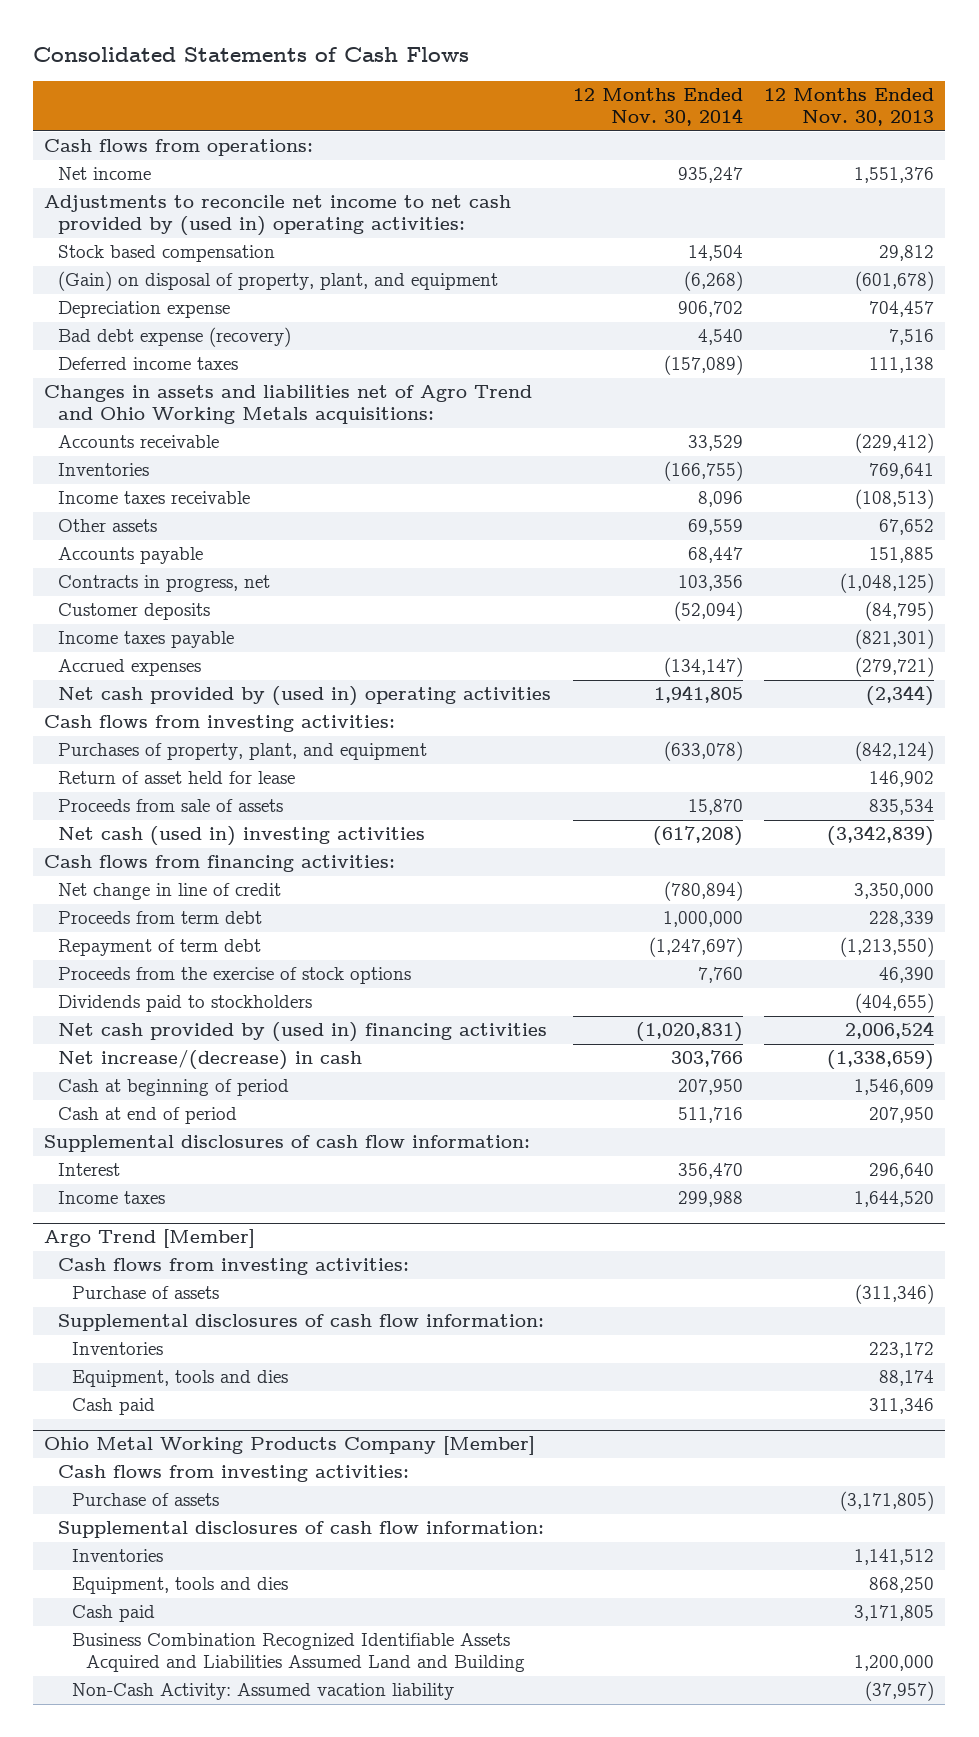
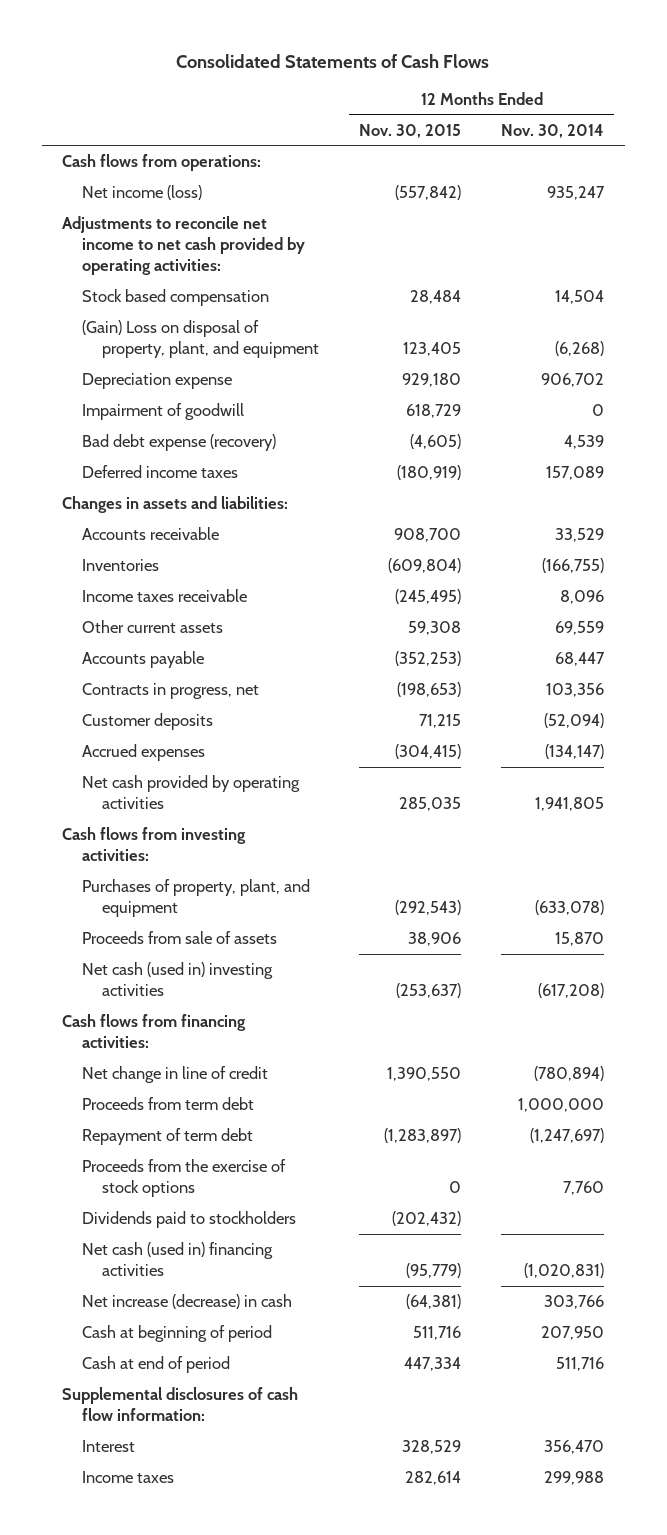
- | 12 Months Ended Nov. 30, 2014 | 12 Months Ended Nov. 30, 2013
+ | 12 Months Ended Nov. 30, 2015 | 12 Months Ended Nov. 30, 2014
- Net income | 935,247 | 1,551,376
- Adjustments to reconcile net income to net cash provided by (used in) operating activities:
+ Net income (loss) | (557,842) | 935,247
+ Adjustments to reconcile net income to net cash provided by operating activities:
- (Gain) on disposal of property, plant, and equipment | (6,268) | (601,678)
+ (Gain) Loss on disposal of property, plant, and equipment | 123,405 | (6,268)
- Bad debt expense (recovery) | 4,540 | 7,516
- Deferred income taxes | (157,089) | 111,138
- Changes in assets and liabilities net of Agro Trend and Ohio Working Metals acquisitions:
+ Impairment of goodwill | 618,729 | 0
+ Bad debt expense (recovery) | (4,605) | 4,539
+ Deferred income taxes | (180,919) | 157,089
+ Changes in assets and liabilities:
- Other assets | 69,559 | 67,652
+ Other current assets | 59,308 | 69,559
- Income taxes payable | | (821,301)
- Net cash provided by (used in) operating activities | 1,941,805 | (2,344)
+ Net cash provided by operating activities | 285,035 | 1,941,805
- Return of asset held for lease | | 146,902
- Net cash provided by (used in) financing activities | (1,020,831) | 2,006,524
- Net increase/(decrease) in cash | 303,766 | (1,338,659)
+ Net cash (used in) financing activities | (95,779) | (1,020,831)
+ Net increase (decrease) in cash | (64,381) | 303,766
- Argo Trend [Member]
- Cash flows from investing activities:
- Purchase of assets | | (311,346)
- Supplemental disclosures of cash flow information:
- Inventories | | 223,172
- Equipment, tools and dies | | 88,174
- Cash paid | | 311,346
- Ohio Metal Working Products Company [Member]
- Cash flows from investing activities:
- Purchase of assets | | (3,171,805)
- Supplemental disclosures of cash flow information:
- Inventories | | 1,141,512
- Equipment, tools and dies | | 868,250
- Cash paid | | 3,171,805
- Business Combination Recognized Identifiable Assets Acquired and Liabilities Assumed Land and Building | | 1,200,000
- Non-Cash Activity: Assumed vacation liability | | (37,957)

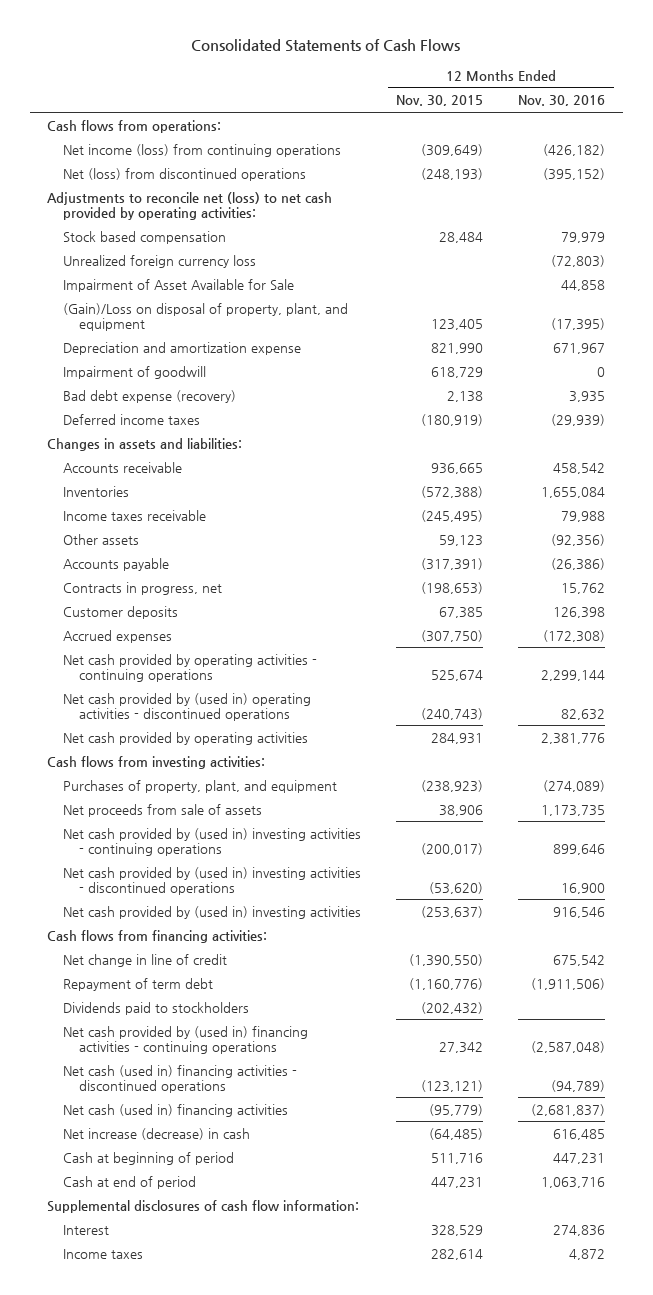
- | 12 Months Ended Nov. 30, 2015 | 12 Months Ended Nov. 30, 2014
+ | 12 Months Ended Nov. 30, 2015 | 12 Months Ended Nov. 30, 2016
- Net income (loss) | (557,842) | 935,247
- Adjustments to reconcile net income to net cash provided by operating activities:
+ Net income (loss) from continuing operations | (309,649) | (426,182)
+ Net (loss) from discontinued operations | (248,193) | (395,152)
+ Adjustments to reconcile net (loss) to net cash provided by operating activities:
- (Gain) Loss on disposal of property, plant, and equipment | 123,405 | (6,268)
- Depreciation expense | 929,180 | 906,702
+ Unrealized foreign currency loss | | (72,803)
+ Impairment of Asset Available for Sale | | 44,858
+ (Gain)/Loss on disposal of property, plant, and equipment | 123,405 | (17,395)
+ Depreciation and amortization expense | 821,990 | 671,967
- Bad debt expense (recovery) | (4,605) | 4,539
+ Bad debt expense (recovery) | 2,138 | 3,935
- Accounts receivable | 908,700 | 33,529
- Inventories | (609,804) | (166,755)
+ Accounts receivable | 936,665 | 458,542
+ Inventories | (572,388) | 1,655,084
- Other current assets | 59,308 | 69,559
- Accounts payable | (352,253) | 68,447
+ Other assets | 59,123 | (92,356)
+ Accounts payable | (317,391) | (26,386)
- Customer deposits | 71,215 | (52,094)
- Accrued expenses | (304,415) | (134,147)
- Net cash provided by operating activities | 285,035 | 1,941,805
+ Customer deposits | 67,385 | 126,398
+ Accrued expenses | (307,750) | (172,308)
+ Net cash provided by operating activities - continuing operations | 525,674 | 2,299,144
+ Net cash provided by (used in) operating activities - discontinued operations | (240,743) | 82,632
+ Net cash provided by operating activities | 284,931 | 2,381,776
- Purchases of property, plant, and equipment | (292,543) | (633,078)
- Proceeds from sale of assets | 38,906 | 15,870
- Net cash (used in) investing activities | (253,637) | (617,208)
+ Purchases of property, plant, and equipment | (238,923) | (274,089)
+ Net proceeds from sale of assets | 38,906 | 1,173,735
+ Net cash provided by (used in) investing activities - continuing operations | (200,017) | 899,646
+ Net cash provided by (used in) investing activities - discontinued operations | (53,620) | 16,900
+ Net cash provided by (used in) investing activities | (253,637) | 916,546
- Net change in line of credit | 1,390,550 | (780,894)
- Proceeds from term debt | | 1,000,000
- Repayment of term debt | (1,283,897) | (1,247,697)
- Proceeds from the exercise of stock options | 0 | 7,760
+ Net change in line of credit | (1,390,550) | 675,542
+ Repayment of term debt | (1,160,776) | (1,911,506)
+ Net cash provided by (used in) financing activities - continuing operations | 27,342 | (2,587,048)
+ Net cash (used in) financing activities - discontinued operations | (123,121) | (94,789)
- Net increase (decrease) in cash | (64,381) | 303,766
+ Net increase (decrease) in cash | (64,485) | 616,485
- Cash at end of period | 447,334 | 511,716
+ Cash at end of period | 447,231 | 1,063,716

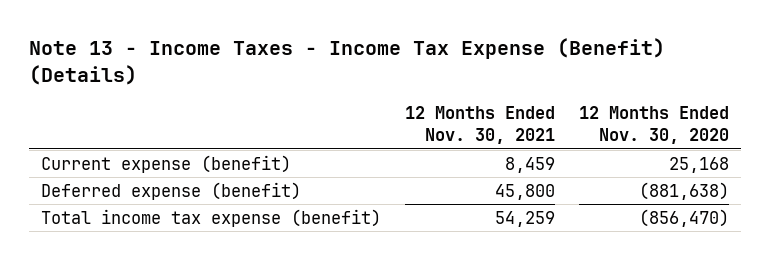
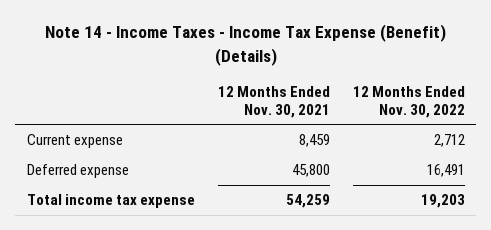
- Note 13 - Income Taxes - Income Tax Expense (Benefit) (Details)
+ Note 14 - Income Taxes - Income Tax Expense (Benefit) (Details)
- | 12 Months Ended Nov. 30, 2021 | 12 Months Ended Nov. 30, 2020
+ | 12 Months Ended Nov. 30, 2021 | 12 Months Ended Nov. 30, 2022
- Current expense (benefit) | 8,459 | 25,168
- Deferred expense (benefit) | 45,800 | (881,638)
- Total income tax expense (benefit) | 54,259 | (856,470)
+ Current expense | 8,459 | 2,712
+ Deferred expense | 45,800 | 16,491
+ Total income tax expense | 54,259 | 19,203

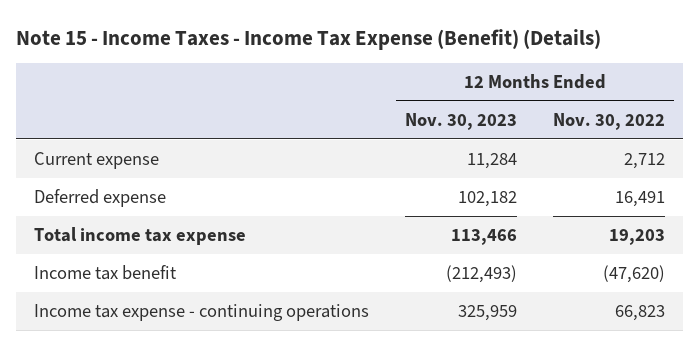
- Note 14 - Income Taxes - Income Tax Expense (Benefit) (Details)
+ Note 15 - Income Taxes - Income Tax Expense (Benefit) (Details)
- | 12 Months Ended Nov. 30, 2021 | 12 Months Ended Nov. 30, 2022
+ | 12 Months Ended Nov. 30, 2023 | 12 Months Ended Nov. 30, 2022
+ Income tax benefit | (212,493) | (47,620)
+ Income tax expense - continuing operations | 325,959 | 66,823

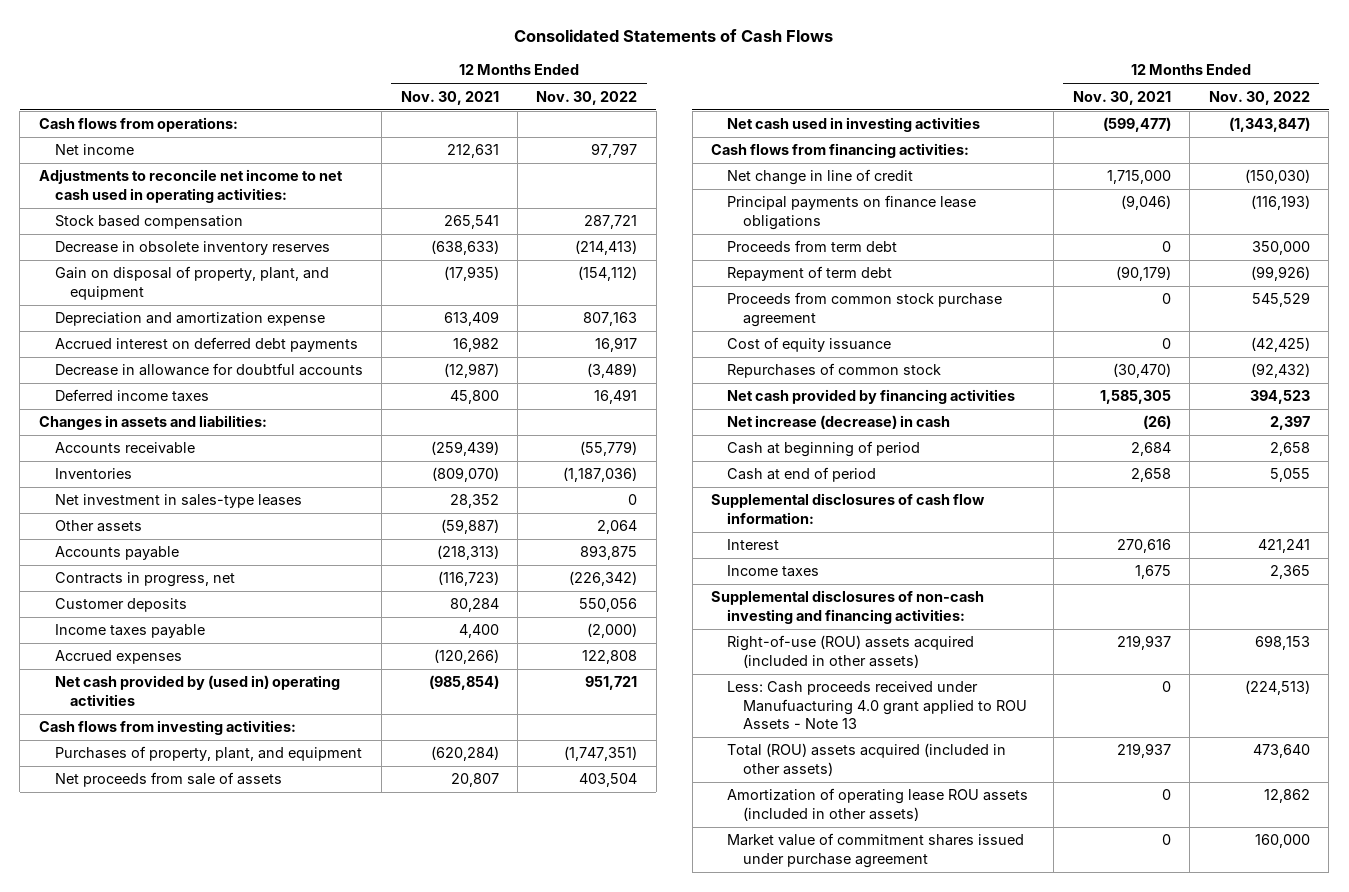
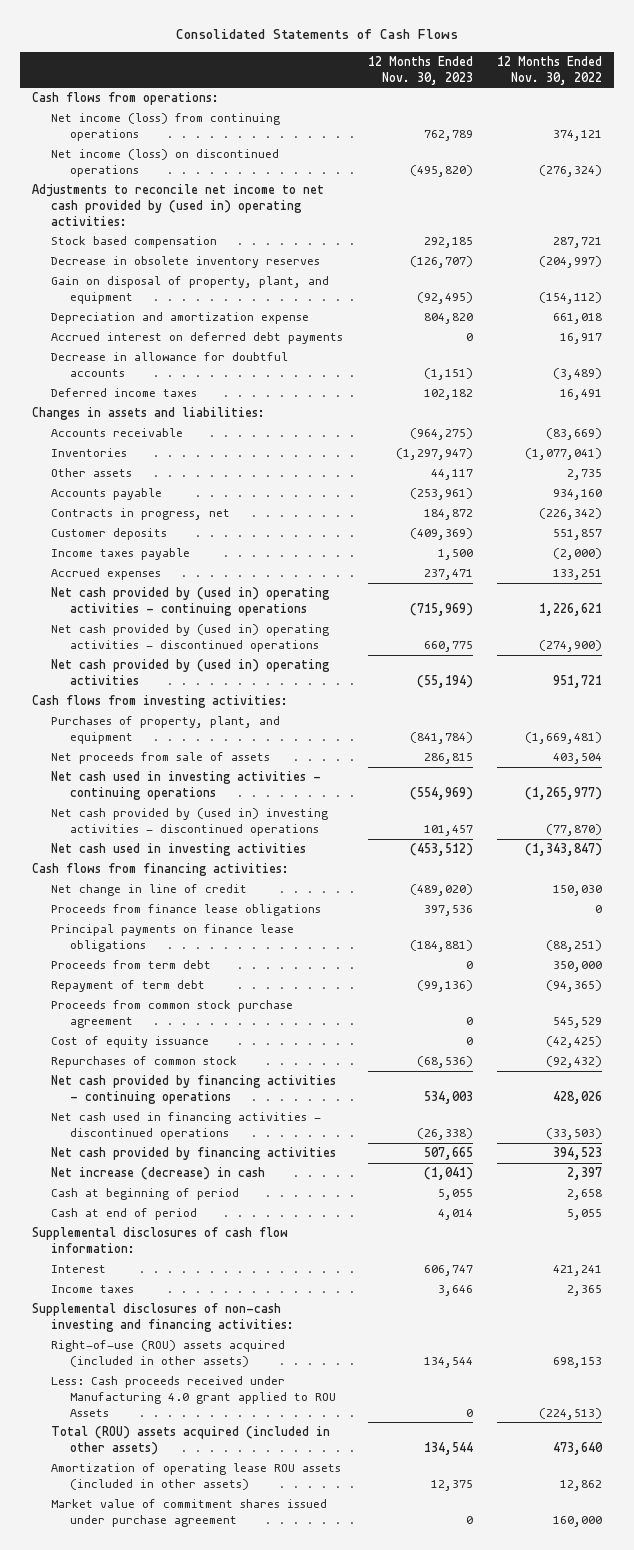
- | 12 Months Ended Nov. 30, 2021 | 12 Months Ended Nov. 30, 2022
+ | 12 Months Ended Nov. 30, 2023 | 12 Months Ended Nov. 30, 2022
- Net income | 212,631 | 97,797
- Adjustments to reconcile net income to net cash used in operating activities:
+ Net income (loss) from continuing operations | 762,789 | 374,121
+ Net income (loss) on discontinued operations | (495,820) | (276,324)
+ Adjustments to reconcile net income to net cash provided by (used in) operating activities:
- Decrease in obsolete inventory reserves | (638,633) | (214,413)
+ Decrease in obsolete inventory reserves | (126,707) | (204,997)
- Depreciation and amortization expense | 613,409 | 807,163
+ Depreciation and amortization expense | 804,820 | 661,018
- Accounts receivable | (259,439) | (55,779)
- Inventories | (809,070) | (1,187,036)
- Net investment in sales-type leases | 28,352 | 0
- Other assets | (59,887) | 2,064
- Accounts payable | (218,313) | 893,875
+ Accounts receivable | (964,275) | (83,669)
+ Inventories | (1,297,947) | (1,077,041)
+ Other assets | 44,117 | 2,735
+ Accounts payable | (253,961) | 934,160
- Customer deposits | 80,284 | 550,056
+ Customer deposits | (409,369) | 551,857
- Accrued expenses | (120,266) | 122,808
+ Accrued expenses | 237,471 | 133,251
+ Net cash provided by (used in) operating activities - continuing operations | (715,969) | 1,226,621
+ Net cash provided by (used in) operating activities - discontinued operations | 660,775 | (274,900)
- Purchases of property, plant, and equipment | (620,284) | (1,747,351)
+ Purchases of property, plant, and equipment | (841,784) | (1,669,481)
+ Net cash used in investing activities - continuing operations | (554,969) | (1,265,977)
+ Net cash provided by (used in) investing activities - discontinued operations | 101,457 | (77,870)
- Net change in line of credit | 1,715,000 | (150,030)
- Principal payments on finance lease obligations | (9,046) | (116,193)
+ Net change in line of credit | (489,020) | 150,030
+ Proceeds from finance lease obligations | 397,536 | 0
+ Principal payments on finance lease obligations | (184,881) | (88,251)
- Repayment of term debt | (90,179) | (99,926)
+ Repayment of term debt | (99,136) | (94,365)
+ Net cash provided by financing activities - continuing operations | 534,003 | 428,026
+ Net cash used in financing activities - discontinued operations | (26,338) | (33,503)
- Less: Cash proceeds received under Manufuacturing 4.0 grant applied to ROU Assets - Note 13 | 0 | (224,513)
+ Less: Cash proceeds received under Manufacturing 4.0 grant applied to ROU Assets | 0 | (224,513)

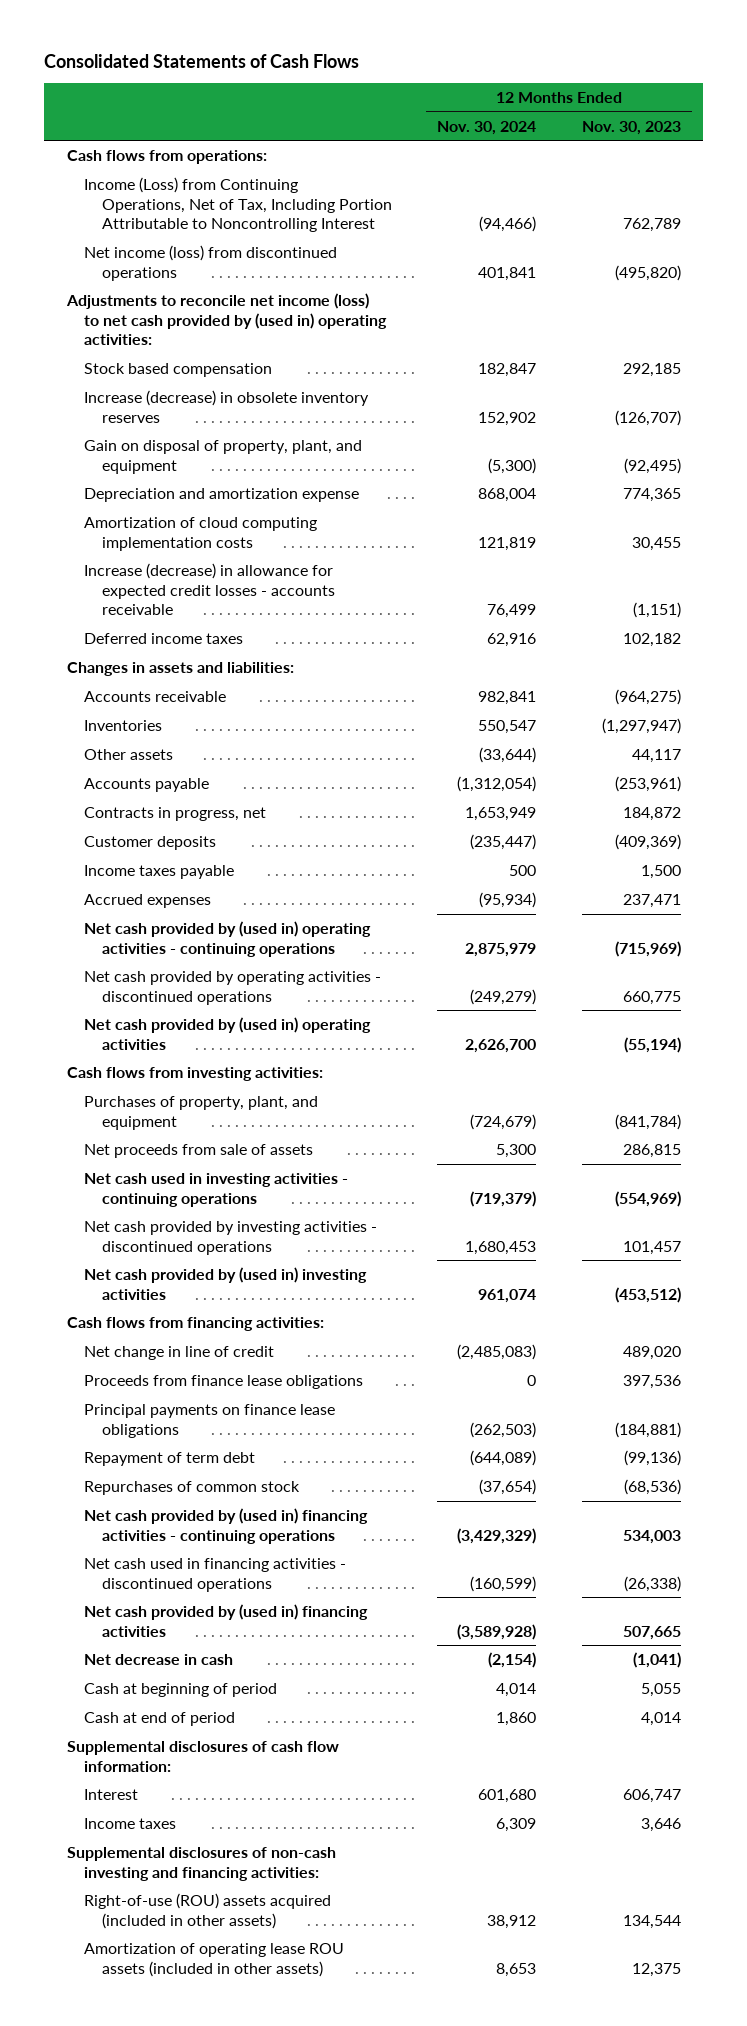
- | 12 Months Ended Nov. 30, 2023 | 12 Months Ended Nov. 30, 2022
+ | 12 Months Ended Nov. 30, 2024 | 12 Months Ended Nov. 30, 2023
- Net income (loss) from continuing operations | 762,789 | 374,121
- Net income (loss) on discontinued operations | (495,820) | (276,324)
- Adjustments to reconcile net income to net cash provided by (used in) operating activities:
+ Income (Loss) from Continuing Operations, Net of Tax, Including Portion Attributable to Noncontrolling Interest | (94,466) | 762,789
+ Net income (loss) from discontinued operations | 401,841 | (495,820)
+ Adjustments to reconcile net income (loss) to net cash provided by (used in) operating activities:
- Decrease in obsolete inventory reserves | (126,707) | (204,997)
+ Increase (decrease) in obsolete inventory reserves | 152,902 | (126,707)
- Depreciation and amortization expense | 804,820 | 661,018
- Accrued interest on deferred debt payments | 0 | 16,917
- Decrease in allowance for doubtful accounts | (1,151) | (3,489)
+ Depreciation and amortization expense | 868,004 | 774,365
+ Amortization of cloud computing implementation costs | 121,819 | 30,455
+ Increase (decrease) in allowance for expected credit losses - accounts receivable | 76,499 | (1,151)
- Net cash provided by (used in) operating activities - discontinued operations | 660,775 | (274,900)
+ Net cash provided by operating activities - discontinued operations | (249,279) | 660,775
- Net cash provided by (used in) investing activities - discontinued operations | 101,457 | (77,870)
- Net cash used in investing activities | (453,512) | (1,343,847)
+ Net cash provided by investing activities - discontinued operations | 1,680,453 | 101,457
+ Net cash provided by (used in) investing activities | 961,074 | (453,512)
- Net change in line of credit | (489,020) | 150,030
+ Net change in line of credit | (2,485,083) | 489,020
- Proceeds from term debt | 0 | 350,000
- Proceeds from common stock purchase agreement | 0 | 545,529
- Cost of equity issuance | 0 | (42,425)
- Net cash provided by financing activities - continuing operations | 534,003 | 428,026
+ Net cash provided by (used in) financing activities - continuing operations | (3,429,329) | 534,003
- Net cash provided by financing activities | 507,665 | 394,523
- Net increase (decrease) in cash | (1,041) | 2,397
+ Net cash provided by (used in) financing activities | (3,589,928) | 507,665
+ Net decrease in cash | (2,154) | (1,041)
- Less: Cash proceeds received under Manufacturing 4.0 grant applied to ROU Assets | 0 | (224,513)
- Total (ROU) assets acquired (included in other assets) | 134,544 | 473,640
- Market value of commitment shares issued under purchase agreement | 0 | 160,000

